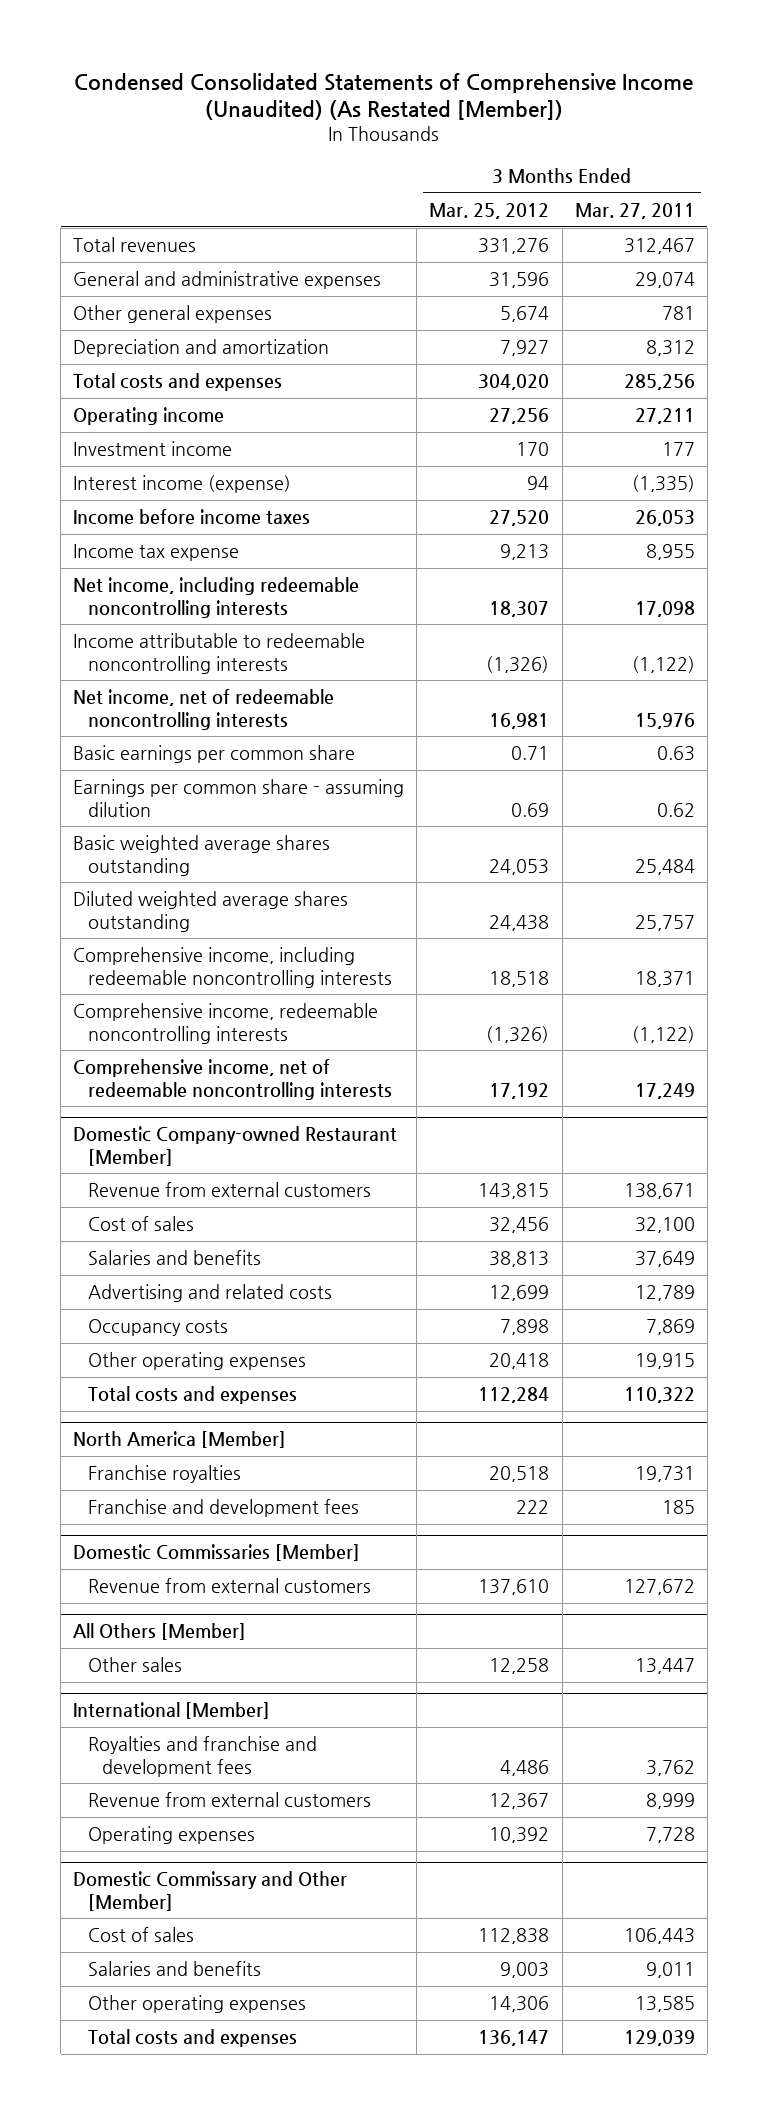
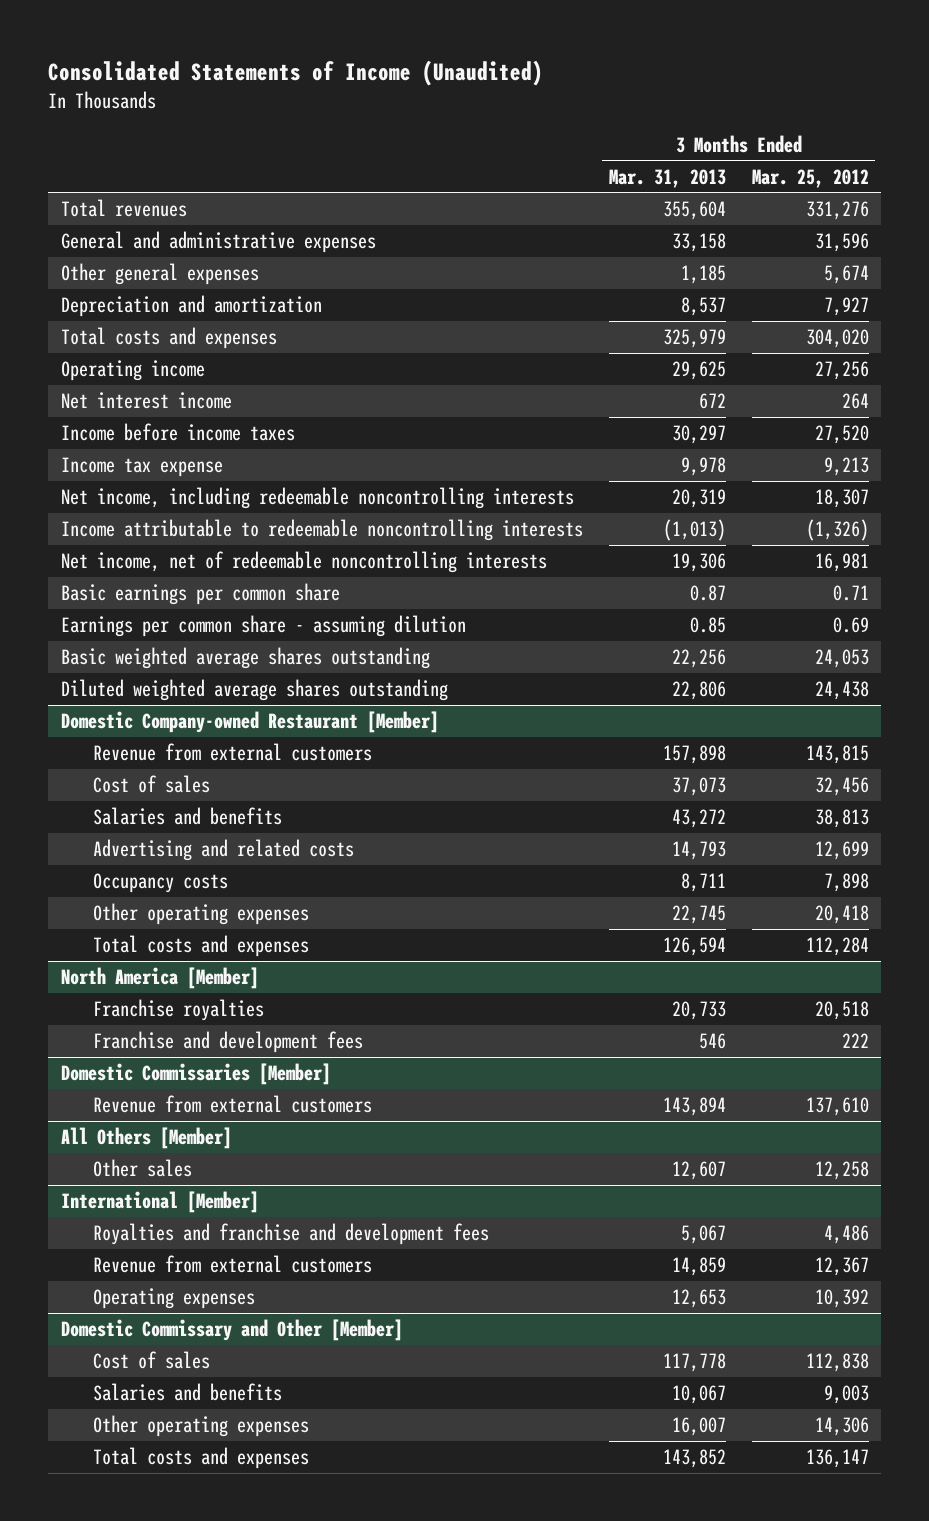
- Condensed Consolidated Statements of Comprehensive Income (Unaudited) (As Restated [Member])
+ Consolidated Statements of Income (Unaudited)
- | 3 Months Ended Mar. 25, 2012 | 3 Months Ended Mar. 27, 2011
+ | 3 Months Ended Mar. 31, 2013 | 3 Months Ended Mar. 25, 2012
- Investment income | 170 | 177
- Interest income (expense) | 94 | (1,335)
+ Net interest income | 672 | 264
- Comprehensive income, including redeemable noncontrolling interests | 18,518 | 18,371
- Comprehensive income, redeemable noncontrolling interests | (1,326) | (1,122)
- Comprehensive income, net of redeemable noncontrolling interests | 17,192 | 17,249

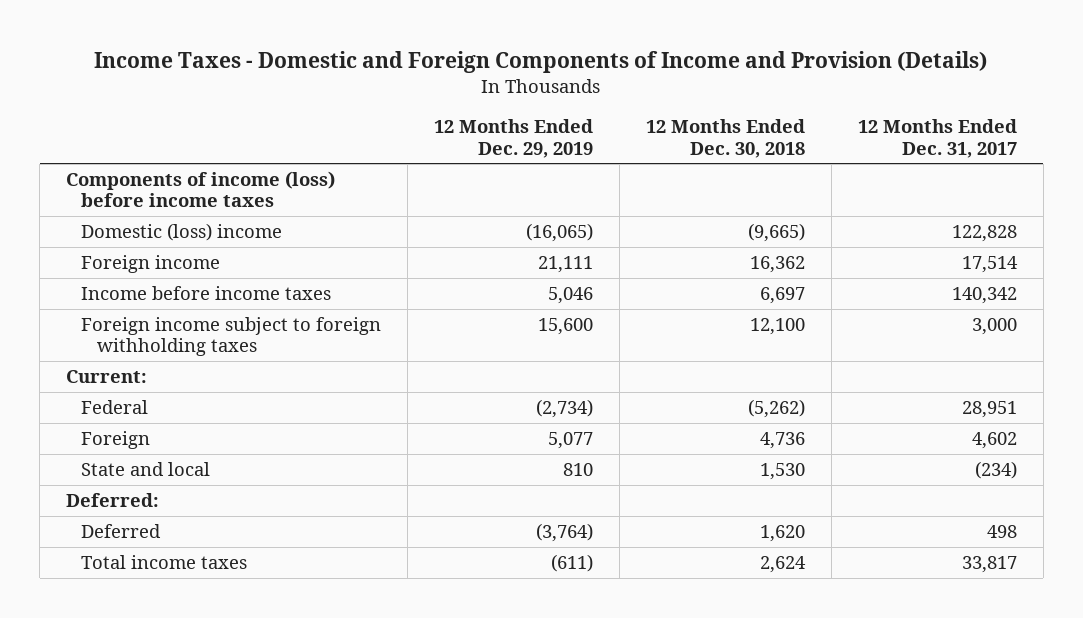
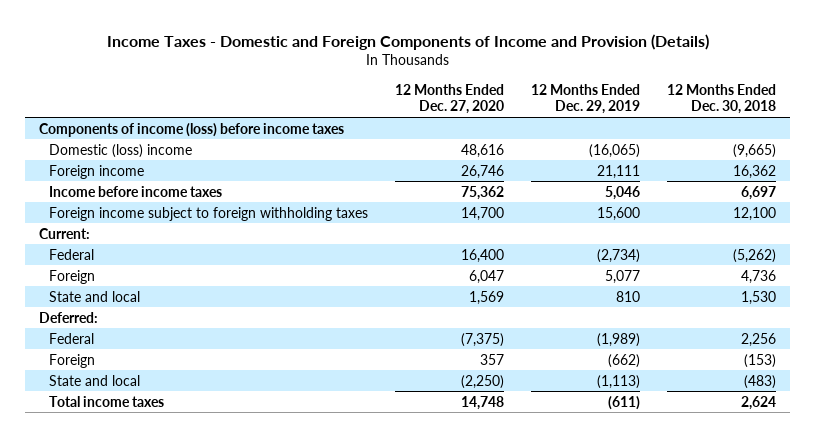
- | 12 Months Ended Dec. 29, 2019 | 12 Months Ended Dec. 30, 2018 | 12 Months Ended Dec. 31, 2017
+ | 12 Months Ended Dec. 27, 2020 | 12 Months Ended Dec. 29, 2019 | 12 Months Ended Dec. 30, 2018
- Deferred | (3,764) | 1,620 | 498
+ Federal | (7,375) | (1,989) | 2,256
+ Foreign | 357 | (662) | (153)
+ State and local | (2,250) | (1,113) | (483)

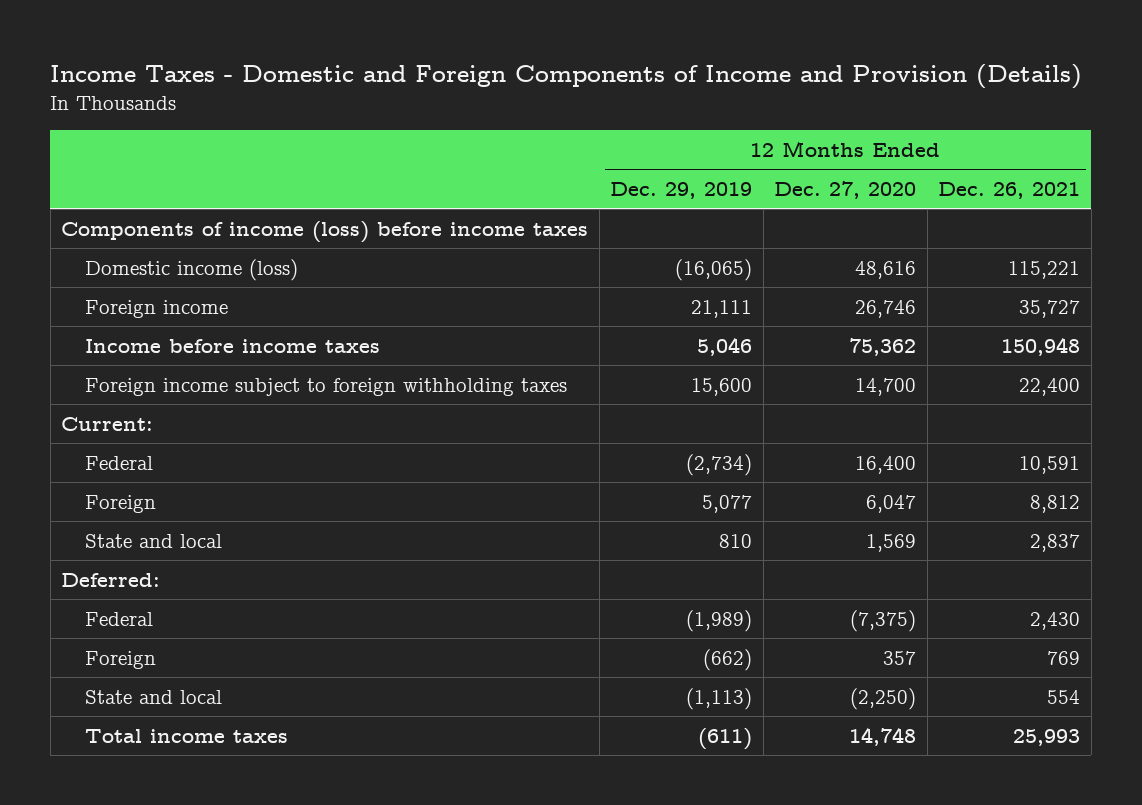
- | 12 Months Ended Dec. 27, 2020 | 12 Months Ended Dec. 29, 2019 | 12 Months Ended Dec. 30, 2018
+ | 12 Months Ended Dec. 29, 2019 | 12 Months Ended Dec. 27, 2020 | 12 Months Ended Dec. 26, 2021
- Domestic (loss) income | 48,616 | (16,065) | (9,665)
+ Domestic income (loss) | (16,065) | 48,616 | 115,221

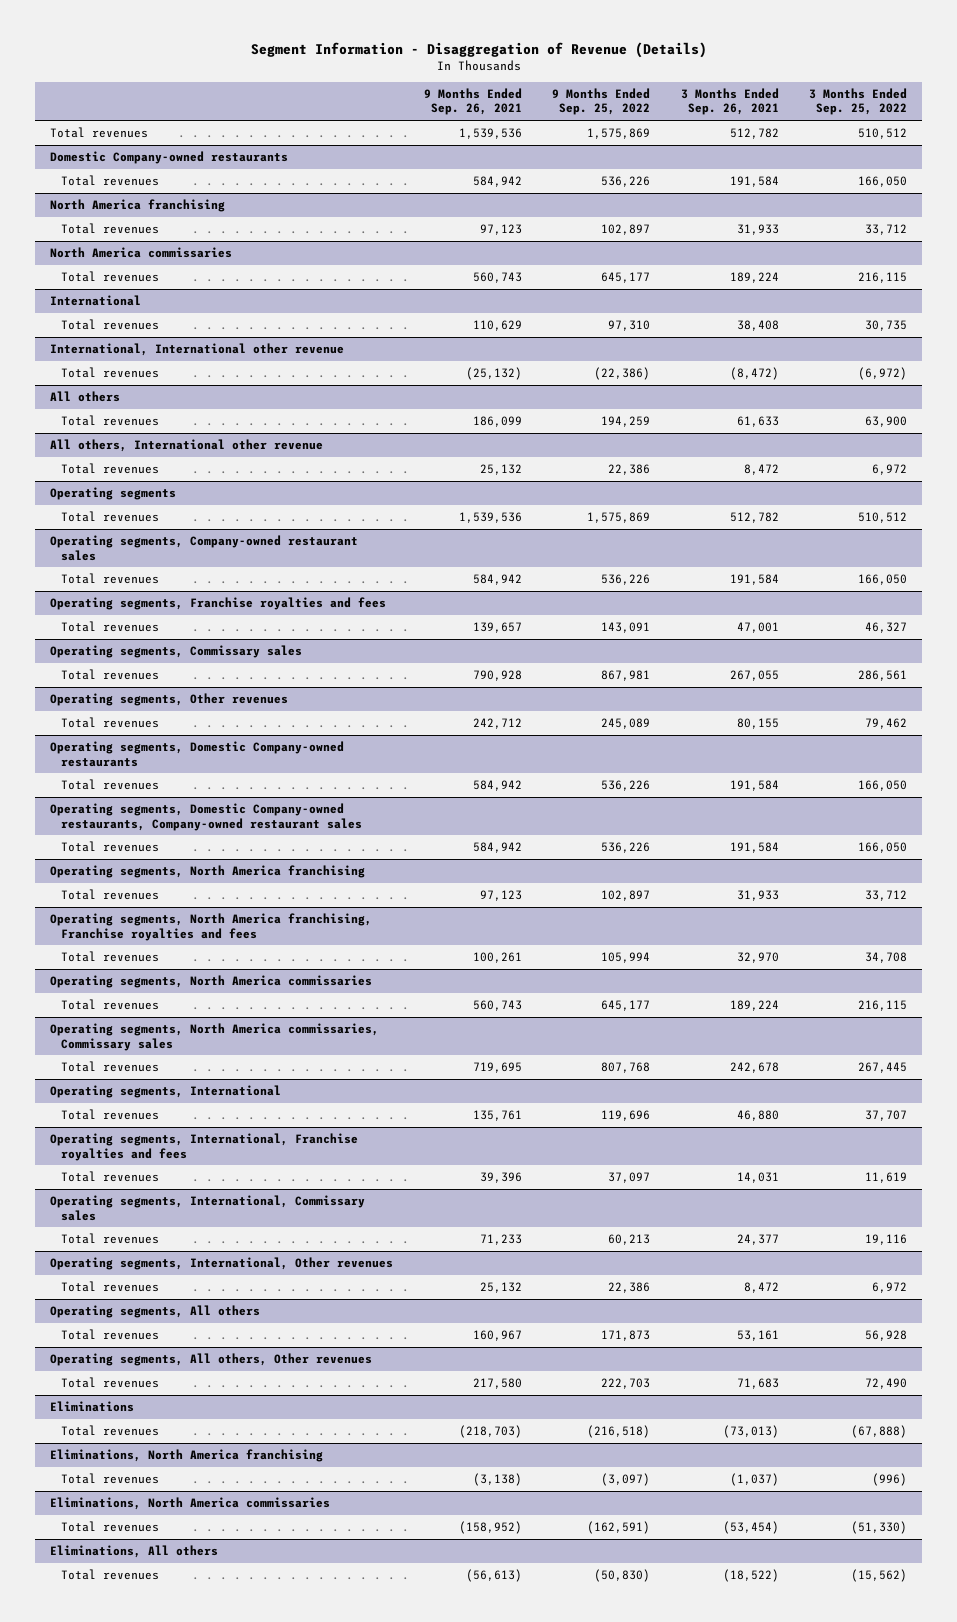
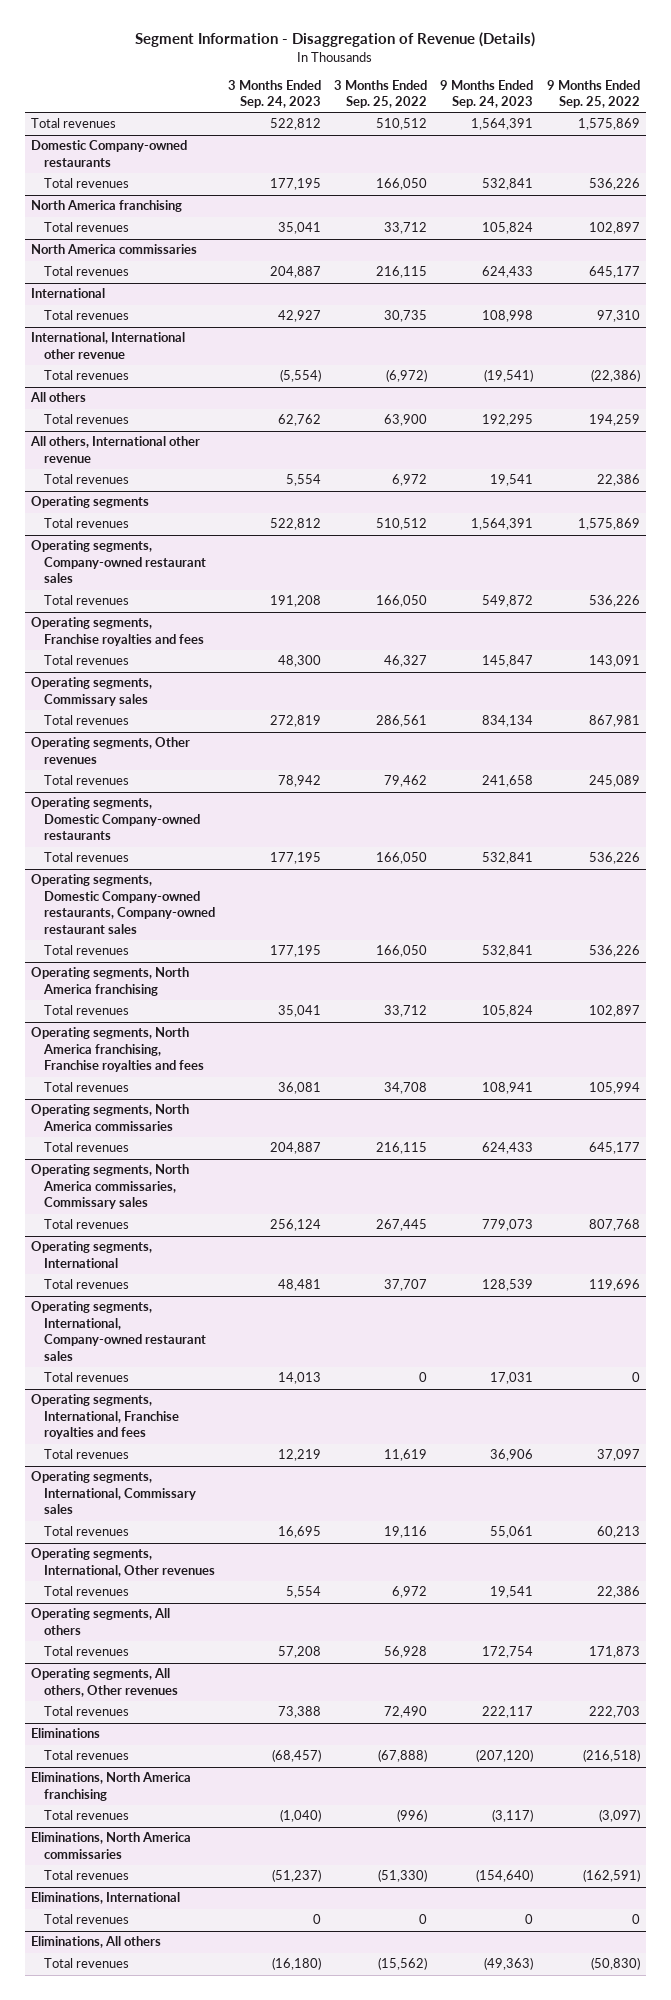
- | 9 Months Ended Sep. 26, 2021 | 9 Months Ended Sep. 25, 2022 | 3 Months Ended Sep. 26, 2021 | 3 Months Ended Sep. 25, 2022
+ | 3 Months Ended Sep. 24, 2023 | 3 Months Ended Sep. 25, 2022 | 9 Months Ended Sep. 24, 2023 | 9 Months Ended Sep. 25, 2022
+ Operating segments, International, Company-owned restaurant sales
+ Total revenues | 14,013 | 0 | 17,031 | 0
+ Eliminations, International
+ Total revenues | 0 | 0 | 0 | 0

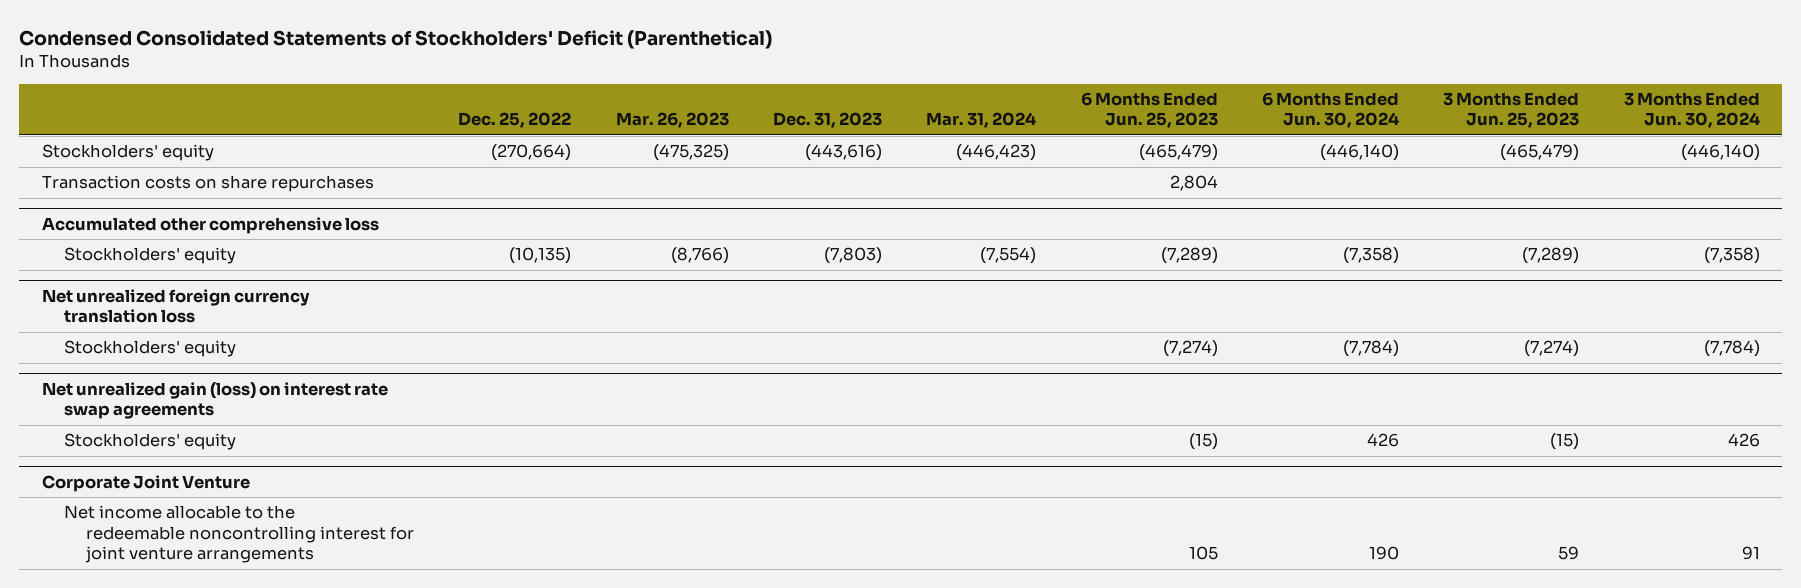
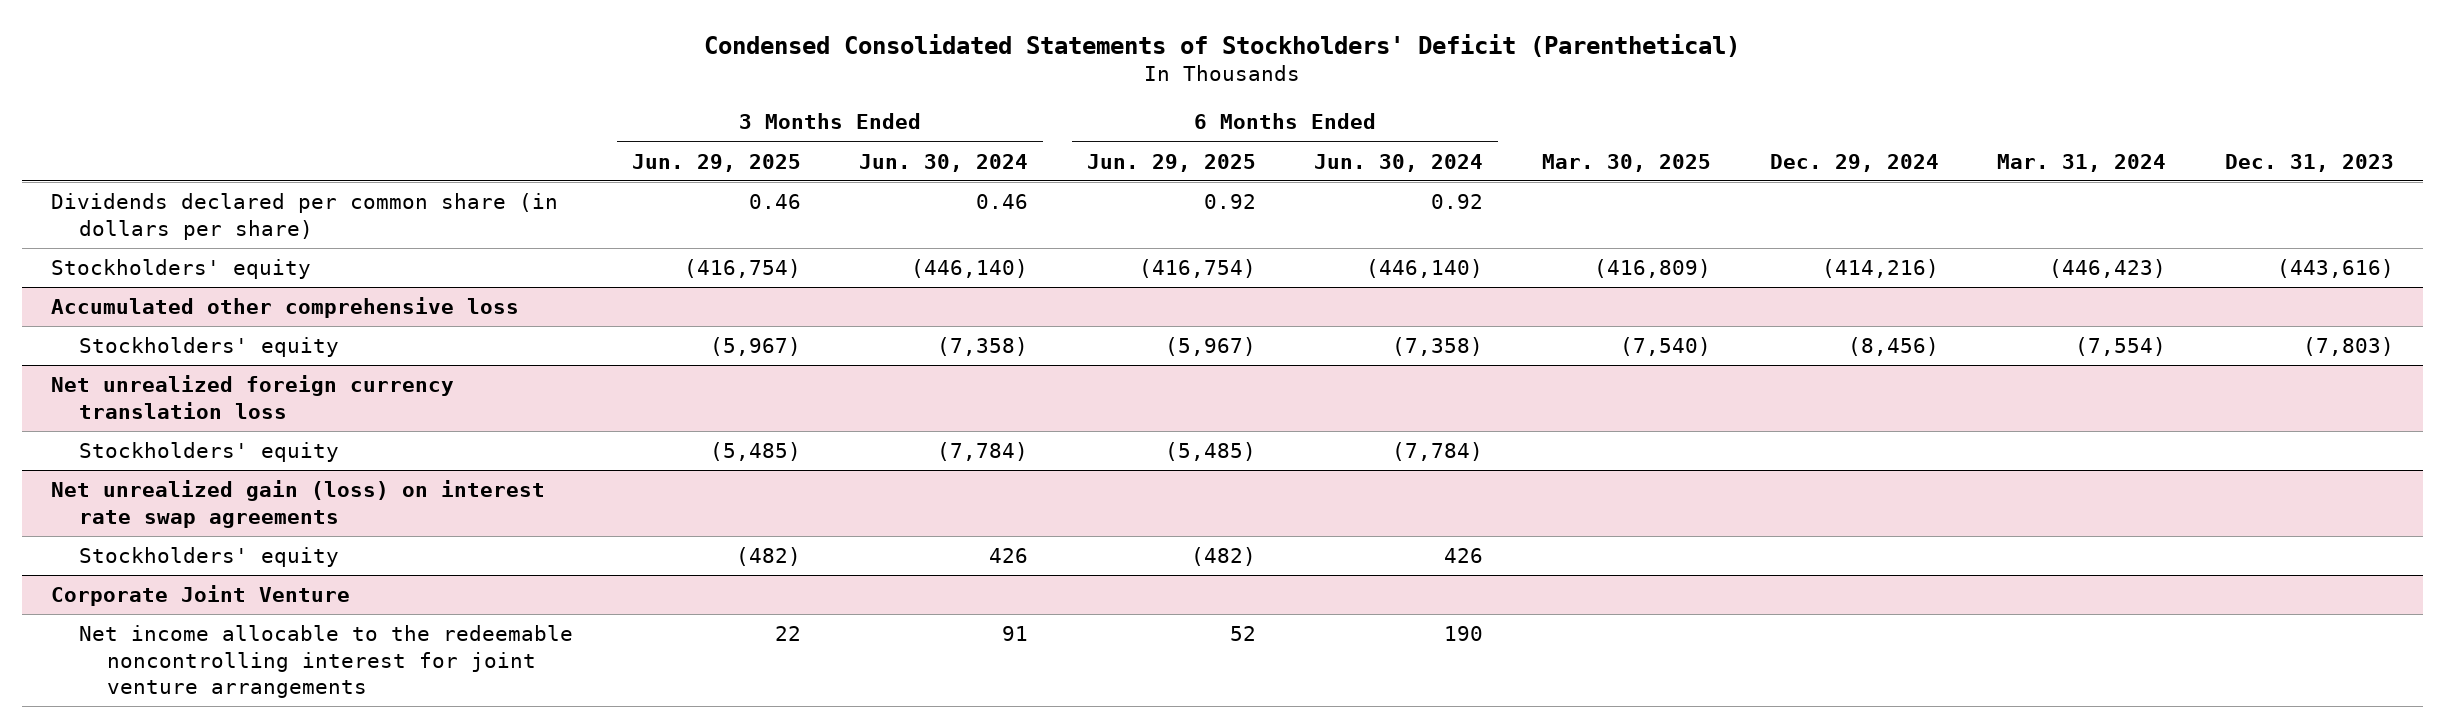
- | Dec. 25, 2022 | Mar. 26, 2023 | Dec. 31, 2023 | Mar. 31, 2024 | 6 Months Ended Jun. 25, 2023 | 6 Months Ended Jun. 30, 2024 | 3 Months Ended Jun. 25, 2023 | 3 Months Ended Jun. 30, 2024
+ | 3 Months Ended Jun. 29, 2025 | 3 Months Ended Jun. 30, 2024 | 6 Months Ended Jun. 29, 2025 | 6 Months Ended Jun. 30, 2024 | Mar. 30, 2025 | Dec. 29, 2024 | Mar. 31, 2024 | Dec. 31, 2023
+ Dividends declared per common share (in dollars per share) | 0.46 | 0.46 | 0.92 | 0.92 | | | |
- Transaction costs on share repurchases | | | | | 2,804 | | |

